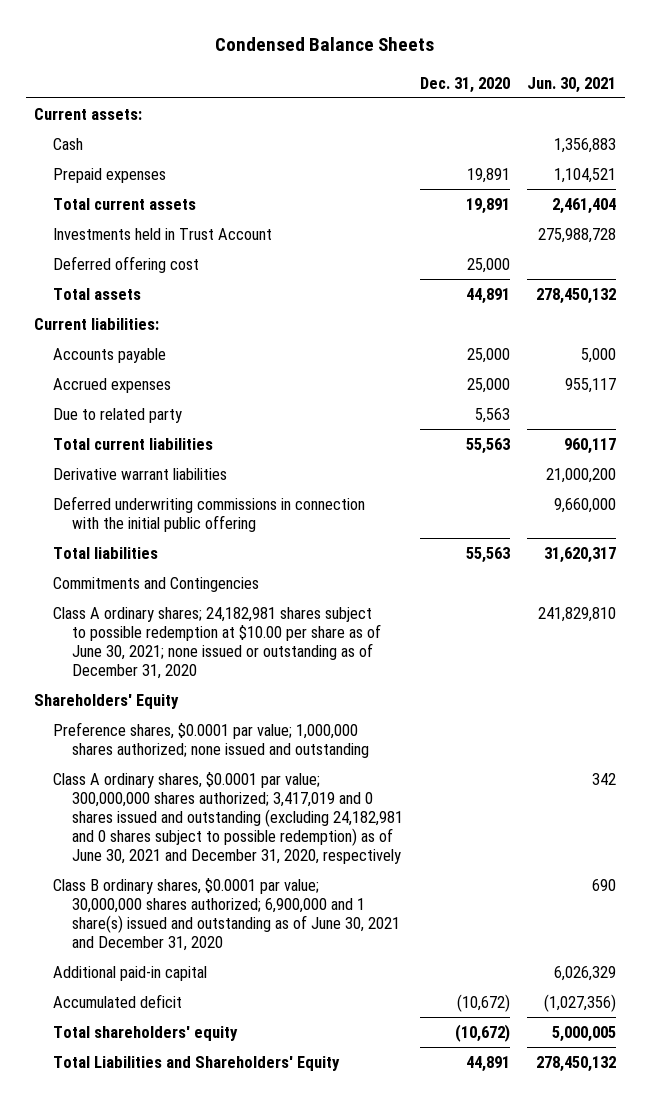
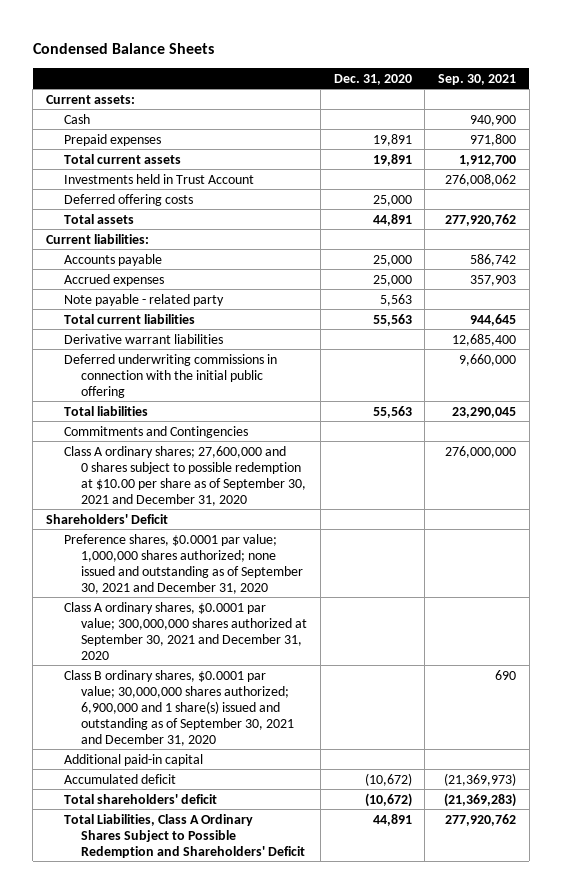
- | Dec. 31, 2020 | Jun. 30, 2021
+ | Dec. 31, 2020 | Sep. 30, 2021
- Deferred offering cost | 25,000 |
+ Deferred offering costs | 25,000 |
- Due to related party | 5,563 |
+ Note payable - related party | 5,563 |
- Class A ordinary shares; 24,182,981 shares subject to possible redemption at $10.00 per share as of June 30, 2021; none issued or outstanding as of December 31, 2020 | | 241,829,810
- Shareholders' Equity
- Preference shares, $0.0001 par value; 1,000,000 shares authorized; none issued and outstanding
- Class A ordinary shares, $0.0001 par value; 300,000,000 shares authorized; 3,417,019 and 0 shares issued and outstanding (excluding 24,182,981 and 0 shares subject to possible redemption) as of June 30, 2021 and December 31, 2020, respectively | | 342
- Class B ordinary shares, $0.0001 par value; 30,000,000 shares authorized; 6,900,000 and 1 share(s) issued and outstanding as of June 30, 2021 and December 31, 2020 | | 690
+ Class A ordinary shares; 27,600,000 and 0 shares subject to possible redemption at $10.00 per share as of September 30, 2021 and December 31, 2020 | | 276,000,000
+ Shareholders' Deficit
+ Preference shares, $0.0001 par value; 1,000,000 shares authorized; none issued and outstanding as of September 30, 2021 and December 31, 2020
+ Class A ordinary shares, $0.0001 par value; 300,000,000 shares authorized at September 30, 2021 and December 31, 2020
+ Class B ordinary shares, $0.0001 par value; 30,000,000 shares authorized; 6,900,000 and 1 share(s) issued and outstanding as of September 30, 2021 and December 31, 2020 | | 690
- Total shareholders' equity | (10,672) | 5,000,005
- Total Liabilities and Shareholders' Equity | 44,891 | 278,450,132
+ Total shareholders' deficit | (10,672) | (21,369,283)
+ Total Liabilities, Class A Ordinary Shares Subject to Possible Redemption and Shareholders' Deficit | 44,891 | 277,920,762

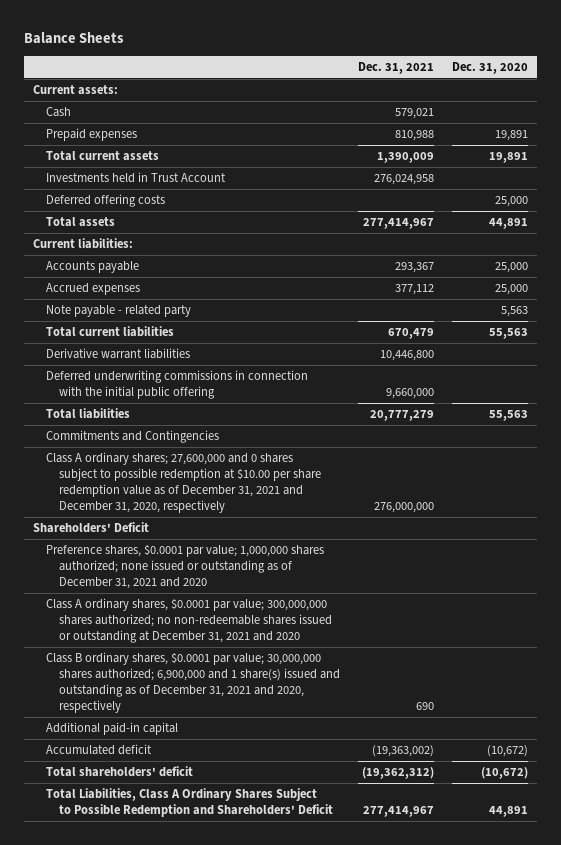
- Condensed Balance Sheets
+ Balance Sheets
- | Dec. 31, 2020 | Sep. 30, 2021
+ | Dec. 31, 2021 | Dec. 31, 2020
- Class A ordinary shares; 27,600,000 and 0 shares subject to possible redemption at $10.00 per share as of September 30, 2021 and December 31, 2020 | | 276,000,000
+ Class A ordinary shares; 27,600,000 and 0 shares subject to possible redemption at $10.00 per share redemption value as of December 31, 2021 and December 31, 2020, respectively | 276,000,000 |
- Preference shares, $0.0001 par value; 1,000,000 shares authorized; none issued and outstanding as of September 30, 2021 and December 31, 2020
- Class A ordinary shares, $0.0001 par value; 300,000,000 shares authorized at September 30, 2021 and December 31, 2020
- Class B ordinary shares, $0.0001 par value; 30,000,000 shares authorized; 6,900,000 and 1 share(s) issued and outstanding as of September 30, 2021 and December 31, 2020 | | 690
+ Preference shares, $0.0001 par value; 1,000,000 shares authorized; none issued or outstanding as of December 31, 2021 and 2020
+ Class A ordinary shares, $0.0001 par value; 300,000,000 shares authorized; no non-redeemable shares issued or outstanding at December 31, 2021 and 2020
+ Class B ordinary shares, $0.0001 par value; 30,000,000 shares authorized; 6,900,000 and 1 share(s) issued and outstanding as of December 31, 2021 and 2020, respectively | 690 |

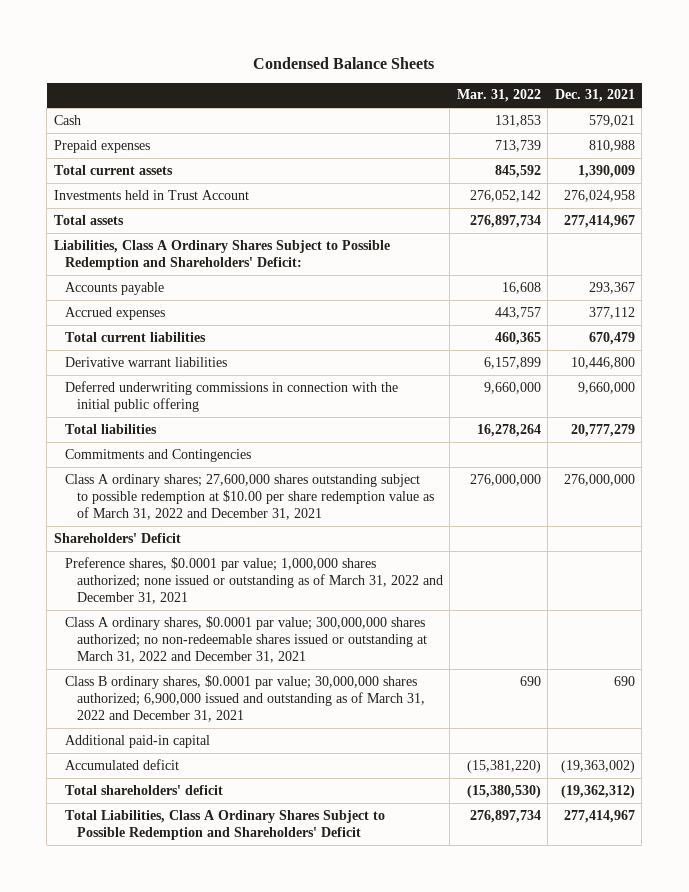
- Balance Sheets
+ Condensed Balance Sheets
- | Dec. 31, 2021 | Dec. 31, 2020
+ | Mar. 31, 2022 | Dec. 31, 2021
- Current assets:
- Deferred offering costs | | 25,000
- Current liabilities:
+ Liabilities, Class A Ordinary Shares Subject to Possible Redemption and Shareholders' Deficit:
- Note payable - related party | | 5,563
- Class A ordinary shares; 27,600,000 and 0 shares subject to possible redemption at $10.00 per share redemption value as of December 31, 2021 and December 31, 2020, respectively | 276,000,000 |
+ Class A ordinary shares; 27,600,000 shares outstanding subject to possible redemption at $10.00 per share redemption value as of March 31, 2022 and December 31, 2021 | 276,000,000 | 276,000,000
- Preference shares, $0.0001 par value; 1,000,000 shares authorized; none issued or outstanding as of December 31, 2021 and 2020
- Class A ordinary shares, $0.0001 par value; 300,000,000 shares authorized; no non-redeemable shares issued or outstanding at December 31, 2021 and 2020
- Class B ordinary shares, $0.0001 par value; 30,000,000 shares authorized; 6,900,000 and 1 share(s) issued and outstanding as of December 31, 2021 and 2020, respectively | 690 |
+ Preference shares, $0.0001 par value; 1,000,000 shares authorized; none issued or outstanding as of March 31, 2022 and December 31, 2021
+ Class A ordinary shares, $0.0001 par value; 300,000,000 shares authorized; no non-redeemable shares issued or outstanding at March 31, 2022 and December 31, 2021
+ Class B ordinary shares, $0.0001 par value; 30,000,000 shares authorized; 6,900,000 issued and outstanding as of March 31, 2022 and December 31, 2021 | 690 | 690

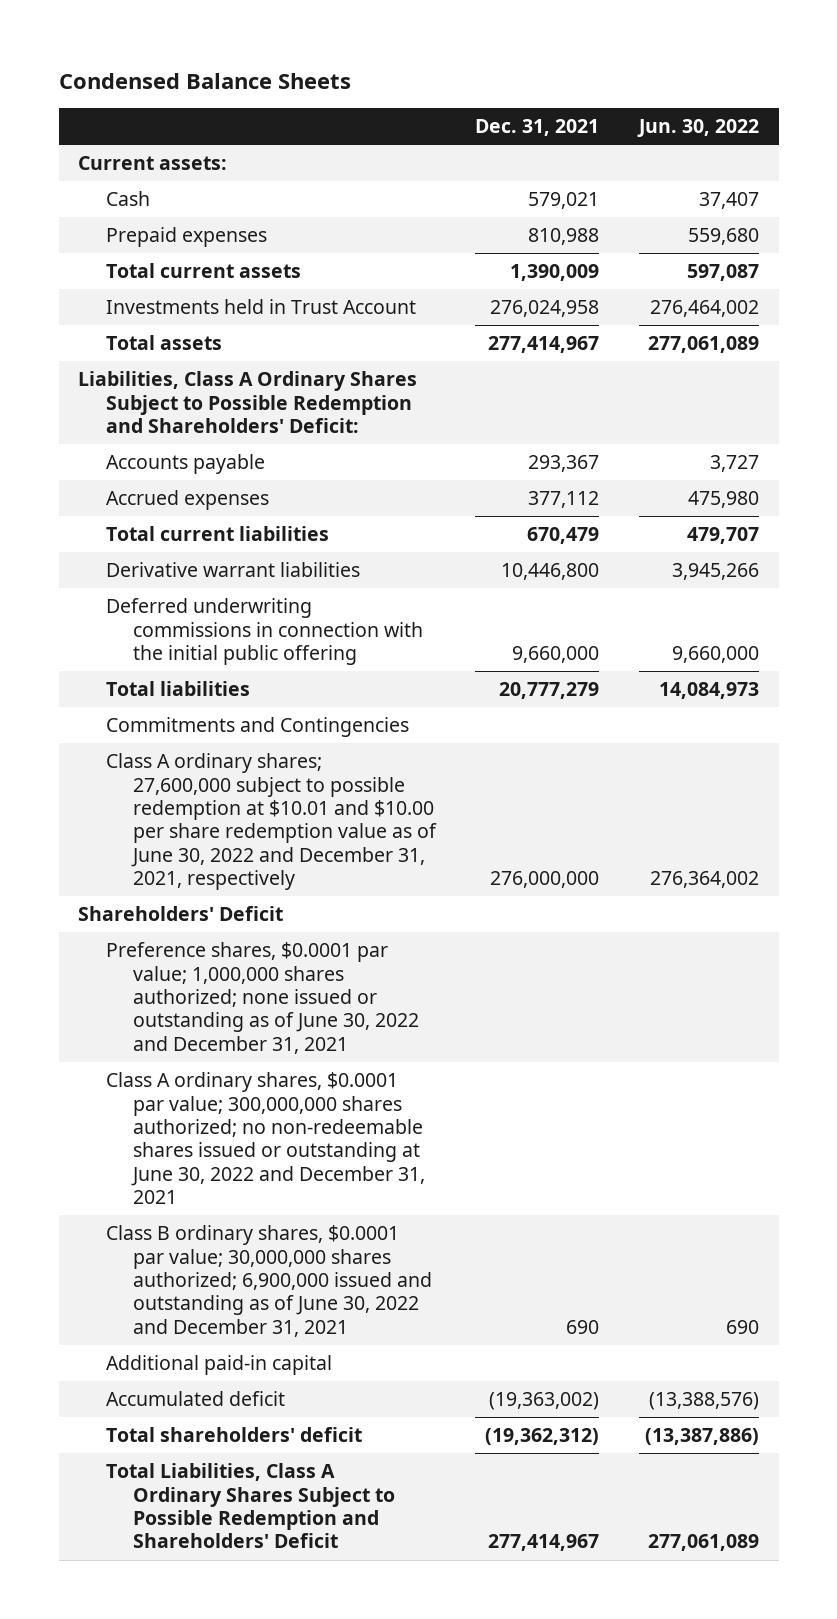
- | Mar. 31, 2022 | Dec. 31, 2021
+ | Dec. 31, 2021 | Jun. 30, 2022
+ Current assets:
- Class A ordinary shares; 27,600,000 shares outstanding subject to possible redemption at $10.00 per share redemption value as of March 31, 2022 and December 31, 2021 | 276,000,000 | 276,000,000
+ Class A ordinary shares; 27,600,000 subject to possible redemption at $10.01 and $10.00 per share redemption value as of June 30, 2022 and December 31, 2021, respectively | 276,000,000 | 276,364,002
- Preference shares, $0.0001 par value; 1,000,000 shares authorized; none issued or outstanding as of March 31, 2022 and December 31, 2021
- Class A ordinary shares, $0.0001 par value; 300,000,000 shares authorized; no non-redeemable shares issued or outstanding at March 31, 2022 and December 31, 2021
- Class B ordinary shares, $0.0001 par value; 30,000,000 shares authorized; 6,900,000 issued and outstanding as of March 31, 2022 and December 31, 2021 | 690 | 690
+ Preference shares, $0.0001 par value; 1,000,000 shares authorized; none issued or outstanding as of June 30, 2022 and December 31, 2021
+ Class A ordinary shares, $0.0001 par value; 300,000,000 shares authorized; no non-redeemable shares issued or outstanding at June 30, 2022 and December 31, 2021
+ Class B ordinary shares, $0.0001 par value; 30,000,000 shares authorized; 6,900,000 issued and outstanding as of June 30, 2022 and December 31, 2021 | 690 | 690

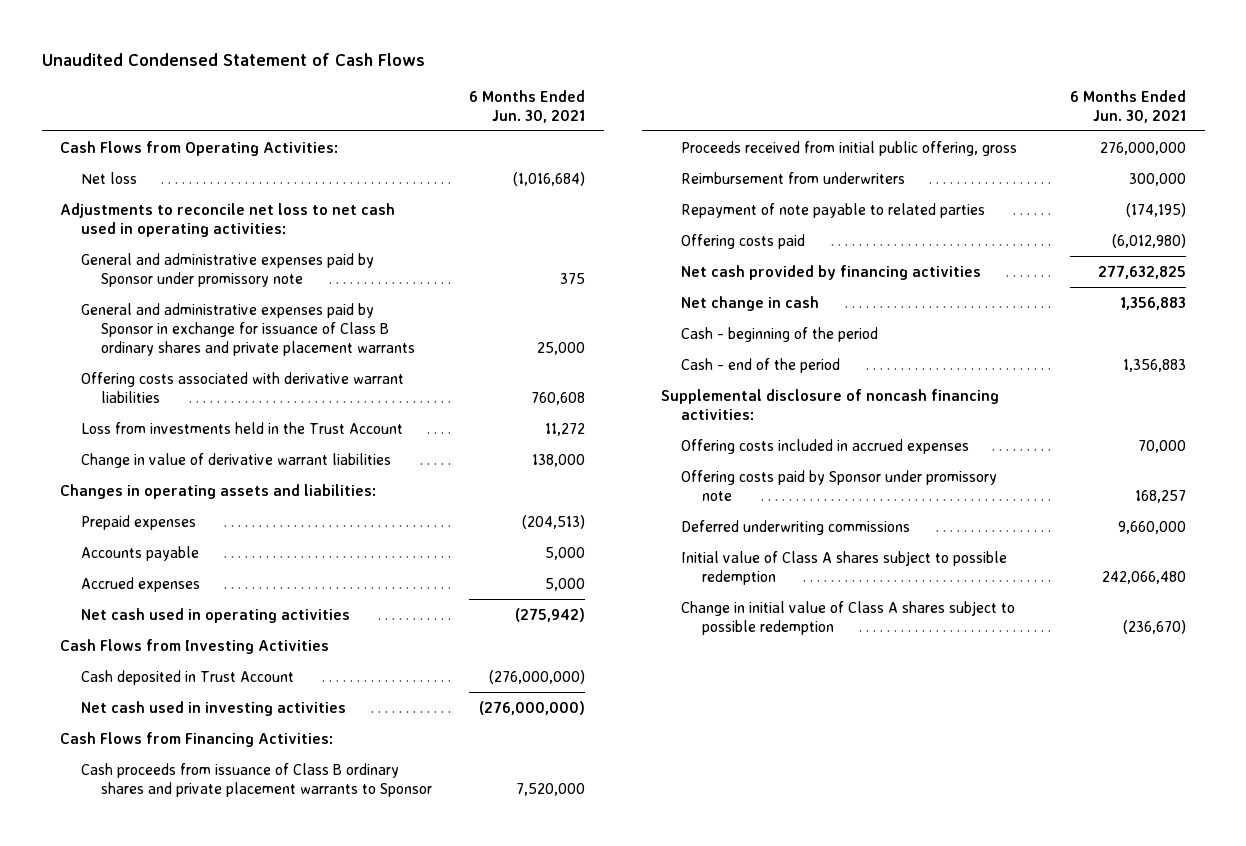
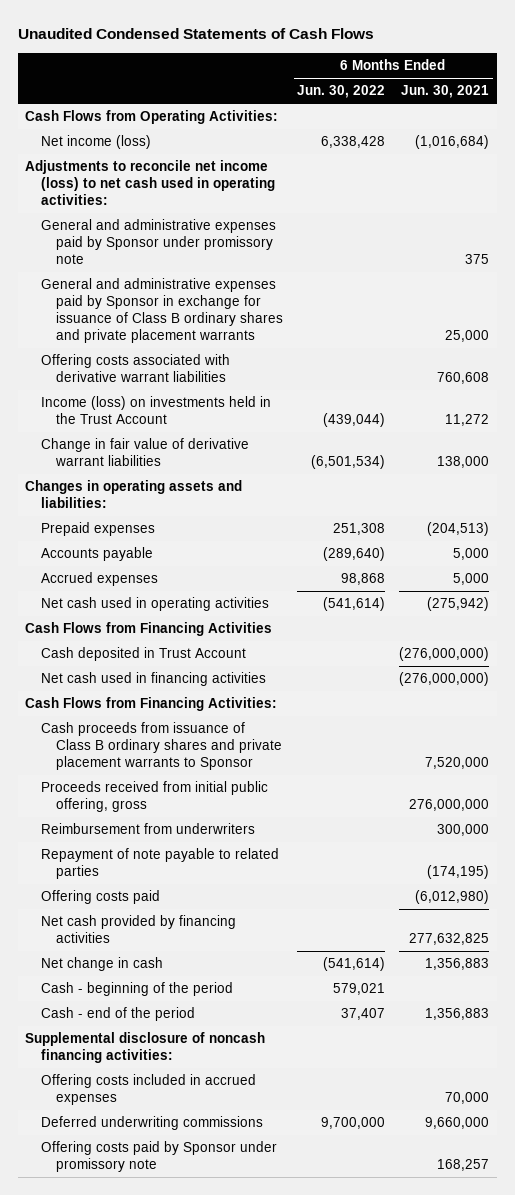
- Unaudited Condensed Statement of Cash Flows
+ Unaudited Condensed Statements of Cash Flows
- | 6 Months Ended Jun. 30, 2021
+ | 6 Months Ended Jun. 30, 2022 | 6 Months Ended Jun. 30, 2021
- Net loss | (1,016,684)
- Adjustments to reconcile net loss to net cash used in operating activities:
+ Net income (loss) | 6,338,428 | (1,016,684)
+ Adjustments to reconcile net income (loss) to net cash used in operating activities:
- Loss from investments held in the Trust Account | 11,272
- Change in value of derivative warrant liabilities | 138,000
+ Income (loss) on investments held in the Trust Account | (439,044) | 11,272
+ Change in fair value of derivative warrant liabilities | (6,501,534) | 138,000
- Cash Flows from Investing Activities
+ Cash Flows from Financing Activities
- Net cash used in investing activities | (276,000,000)
+ Net cash used in financing activities | | (276,000,000)
- Initial value of Class A shares subject to possible redemption | 242,066,480
- Change in initial value of Class A shares subject to possible redemption | (236,670)
moved down: Offering costs paid by Sponsor under promissory note | | 168,257

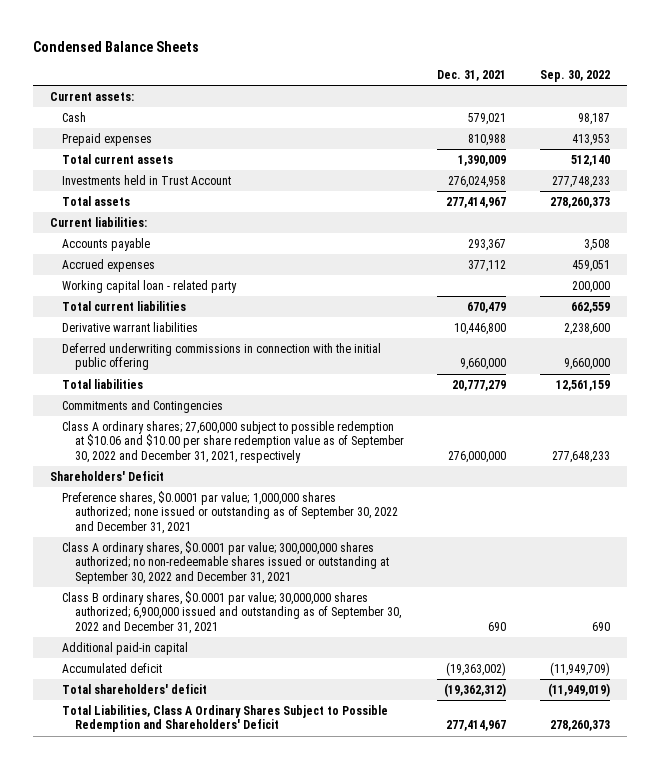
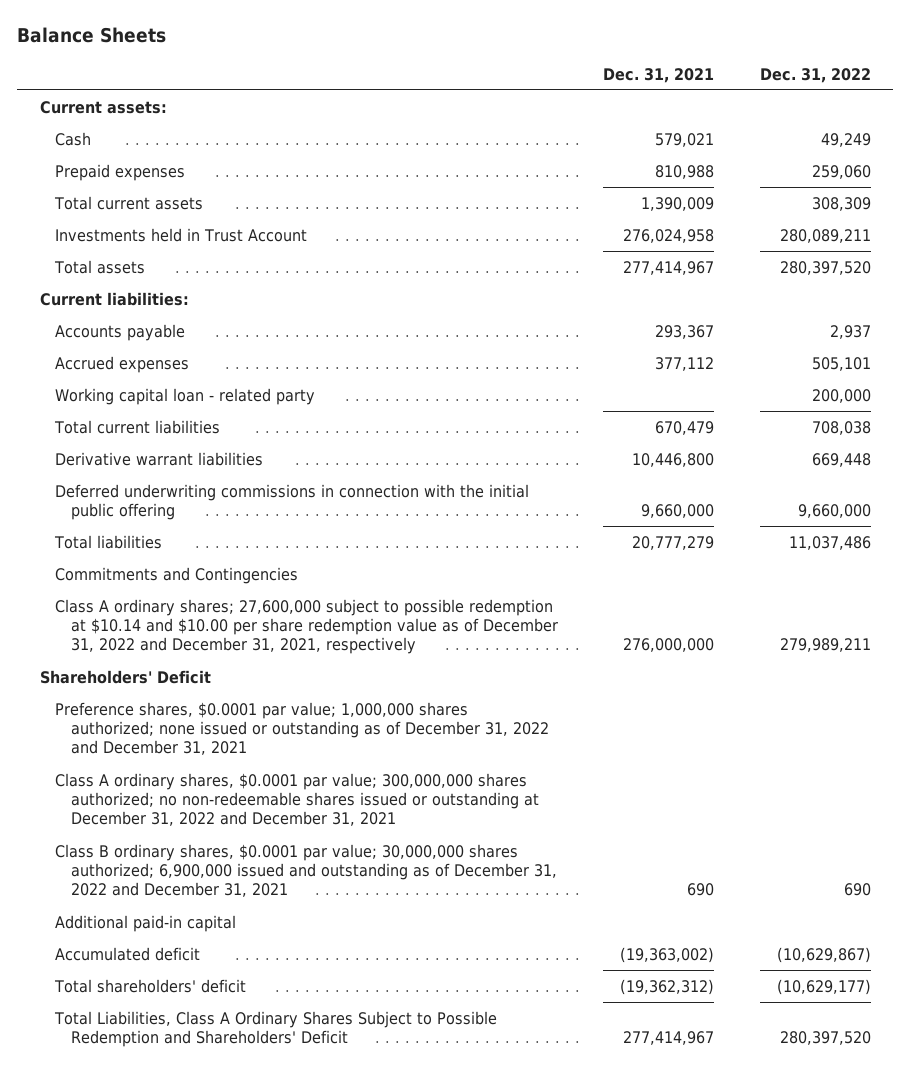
- Condensed Balance Sheets
+ Balance Sheets
- | Dec. 31, 2021 | Sep. 30, 2022
+ | Dec. 31, 2021 | Dec. 31, 2022
- Class A ordinary shares; 27,600,000 subject to possible redemption at $10.06 and $10.00 per share redemption value as of September 30, 2022 and December 31, 2021, respectively | 276,000,000 | 277,648,233
+ Class A ordinary shares; 27,600,000 subject to possible redemption at $10.14 and $10.00 per share redemption value as of December 31, 2022 and December 31, 2021, respectively | 276,000,000 | 279,989,211
- Preference shares, $0.0001 par value; 1,000,000 shares authorized; none issued or outstanding as of September 30, 2022 and December 31, 2021
- Class A ordinary shares, $0.0001 par value; 300,000,000 shares authorized; no non-redeemable shares issued or outstanding at September 30, 2022 and December 31, 2021
- Class B ordinary shares, $0.0001 par value; 30,000,000 shares authorized; 6,900,000 issued and outstanding as of September 30, 2022 and December 31, 2021 | 690 | 690
+ Preference shares, $0.0001 par value; 1,000,000 shares authorized; none issued or outstanding as of December 31, 2022 and December 31, 2021
+ Class A ordinary shares, $0.0001 par value; 300,000,000 shares authorized; no non-redeemable shares issued or outstanding at December 31, 2022 and December 31, 2021
+ Class B ordinary shares, $0.0001 par value; 30,000,000 shares authorized; 6,900,000 issued and outstanding as of December 31, 2022 and December 31, 2021 | 690 | 690

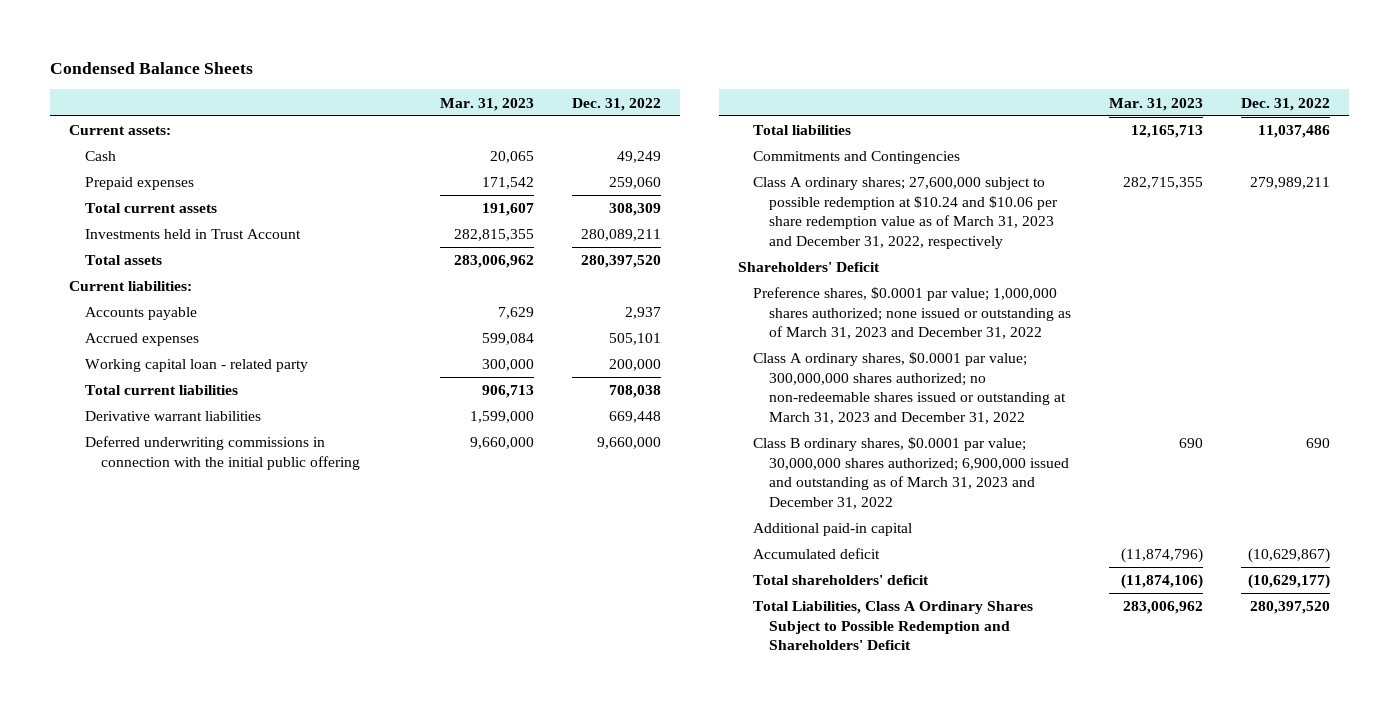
- Balance Sheets
+ Condensed Balance Sheets
- | Dec. 31, 2021 | Dec. 31, 2022
+ | Mar. 31, 2023 | Dec. 31, 2022
- Class A ordinary shares; 27,600,000 subject to possible redemption at $10.14 and $10.00 per share redemption value as of December 31, 2022 and December 31, 2021, respectively | 276,000,000 | 279,989,211
+ Class A ordinary shares; 27,600,000 subject to possible redemption at $10.24 and $10.06 per share redemption value as of March 31, 2023 and December 31, 2022, respectively | 282,715,355 | 279,989,211
- Preference shares, $0.0001 par value; 1,000,000 shares authorized; none issued or outstanding as of December 31, 2022 and December 31, 2021
- Class A ordinary shares, $0.0001 par value; 300,000,000 shares authorized; no non-redeemable shares issued or outstanding at December 31, 2022 and December 31, 2021
- Class B ordinary shares, $0.0001 par value; 30,000,000 shares authorized; 6,900,000 issued and outstanding as of December 31, 2022 and December 31, 2021 | 690 | 690
+ Preference shares, $0.0001 par value; 1,000,000 shares authorized; none issued or outstanding as of March 31, 2023 and December 31, 2022
+ Class A ordinary shares, $0.0001 par value; 300,000,000 shares authorized; no non-redeemable shares issued or outstanding at March 31, 2023 and December 31, 2022
+ Class B ordinary shares, $0.0001 par value; 30,000,000 shares authorized; 6,900,000 issued and outstanding as of March 31, 2023 and December 31, 2022 | 690 | 690

